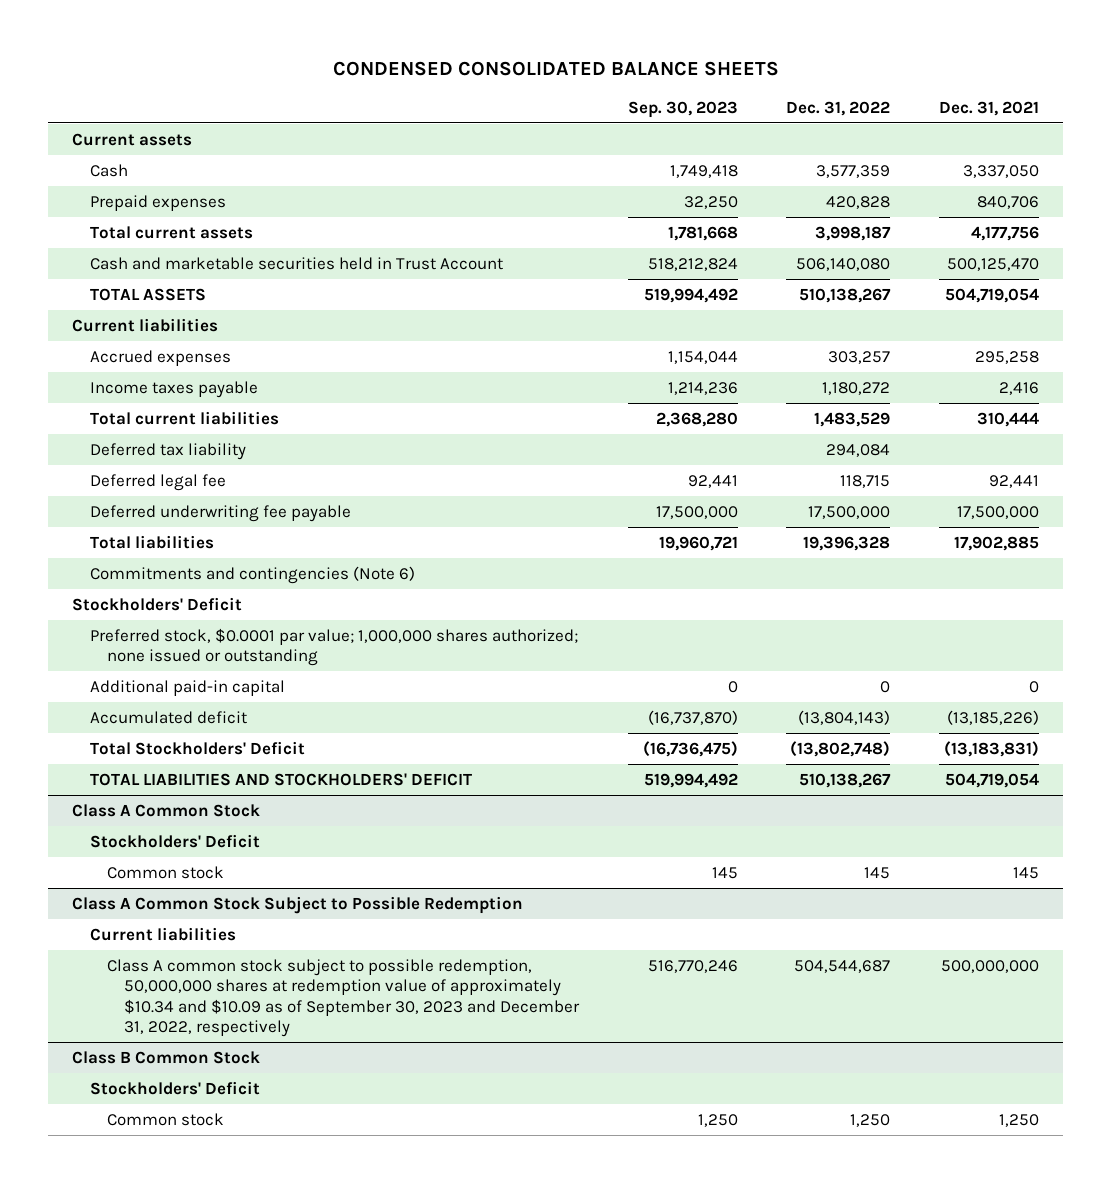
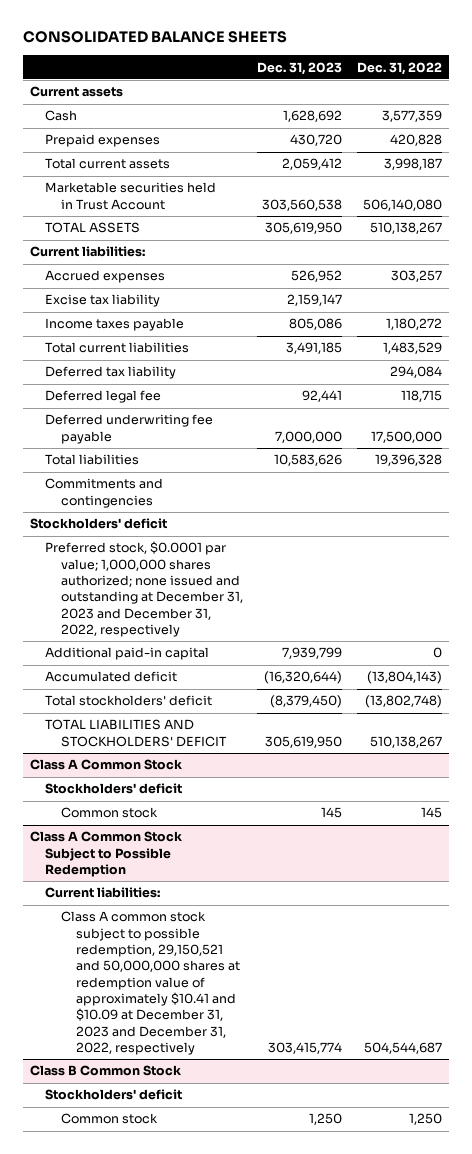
- CONDENSED CONSOLIDATED BALANCE SHEETS
+ CONSOLIDATED BALANCE SHEETS
- | Sep. 30, 2023 | Dec. 31, 2022 | Dec. 31, 2021
+ | Dec. 31, 2023 | Dec. 31, 2022
- Cash and marketable securities held in Trust Account | 518,212,824 | 506,140,080 | 500,125,470
+ Marketable securities held in Trust Account | 303,560,538 | 506,140,080
- Current liabilities
+ Current liabilities:
+ Excise tax liability | 2,159,147 |
- Commitments and contingencies (Note 6)
- Stockholders' Deficit
- Preferred stock, $0.0001 par value; 1,000,000 shares authorized; none issued or outstanding
+ Commitments and contingencies
+ Stockholders' deficit
+ Preferred stock, $0.0001 par value; 1,000,000 shares authorized; none issued and outstanding at December 31, 2023 and December 31, 2022, respectively
- Total Stockholders' Deficit | (16,736,475) | (13,802,748) | (13,183,831)
+ Total stockholders' deficit | (8,379,450) | (13,802,748)
@ Class A Common Stock
- Stockholders' Deficit
+ Stockholders' deficit
@ Class A Common Stock Subject to Possible Redemption
- Current liabilities
- Class A common stock subject to possible redemption, 50,000,000 shares at redemption value of approximately $10.34 and $10.09 as of September 30, 2023 and December 31, 2022, respectively | 516,770,246 | 504,544,687 | 500,000,000
+ Current liabilities:
+ Class A common stock subject to possible redemption, 29,150,521 and 50,000,000 shares at redemption value of approximately $10.41 and $10.09 at December 31, 2023 and December 31, 2022, respectively | 303,415,774 | 504,544,687
@ Class B Common Stock
- Stockholders' Deficit
+ Stockholders' deficit

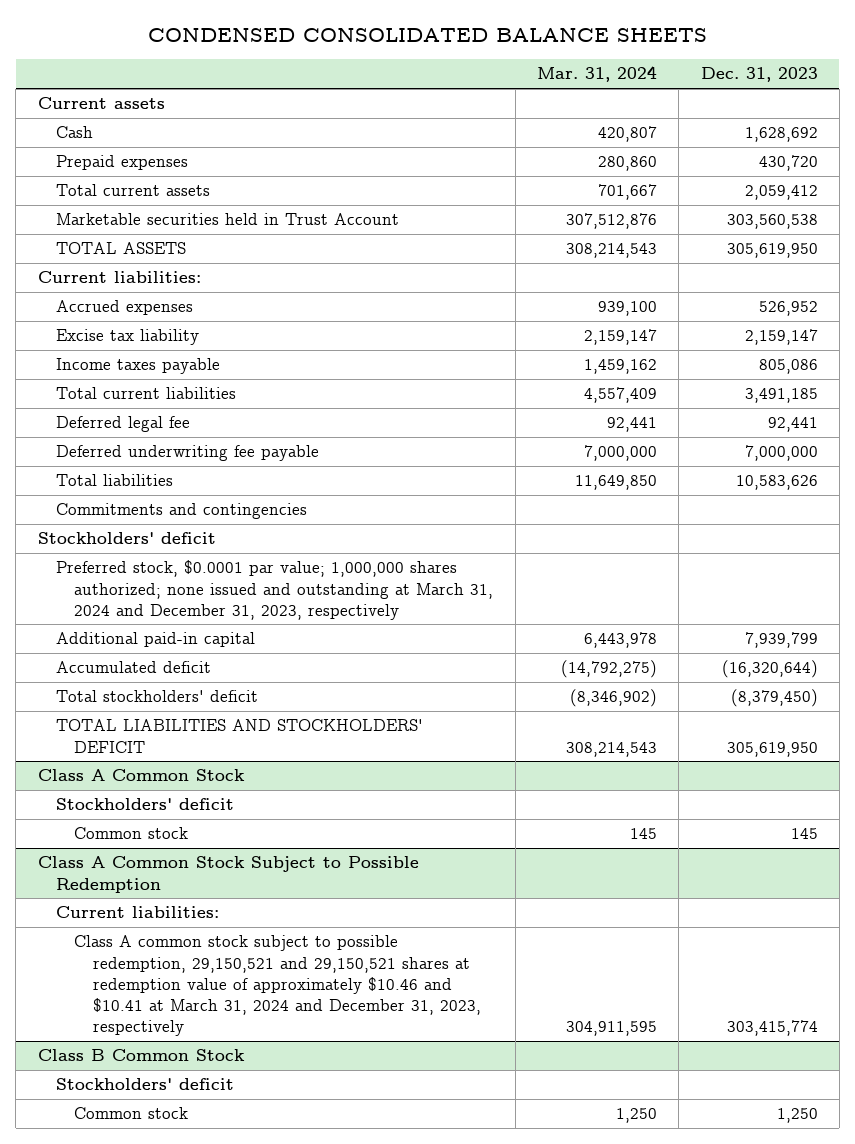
- CONSOLIDATED BALANCE SHEETS
+ CONDENSED CONSOLIDATED BALANCE SHEETS
- | Dec. 31, 2023 | Dec. 31, 2022
+ | Mar. 31, 2024 | Dec. 31, 2023
- Deferred tax liability | | 294,084
- Preferred stock, $0.0001 par value; 1,000,000 shares authorized; none issued and outstanding at December 31, 2023 and December 31, 2022, respectively
+ Preferred stock, $0.0001 par value; 1,000,000 shares authorized; none issued and outstanding at March 31, 2024 and December 31, 2023, respectively
@ Class A Common Stock Subject to Possible Redemption
- Class A common stock subject to possible redemption, 29,150,521 and 50,000,000 shares at redemption value of approximately $10.41 and $10.09 at December 31, 2023 and December 31, 2022, respectively | 303,415,774 | 504,544,687
+ Class A common stock subject to possible redemption, 29,150,521 and 29,150,521 shares at redemption value of approximately $10.46 and $10.41 at March 31, 2024 and December 31, 2023, respectively | 304,911,595 | 303,415,774

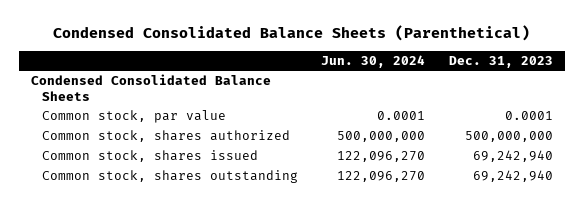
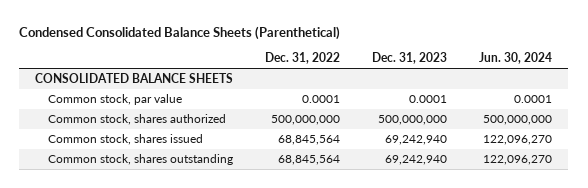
- | Jun. 30, 2024 | Dec. 31, 2023
+ | Dec. 31, 2022 | Dec. 31, 2023 | Jun. 30, 2024
- Condensed Consolidated Balance Sheets
+ CONSOLIDATED BALANCE SHEETS

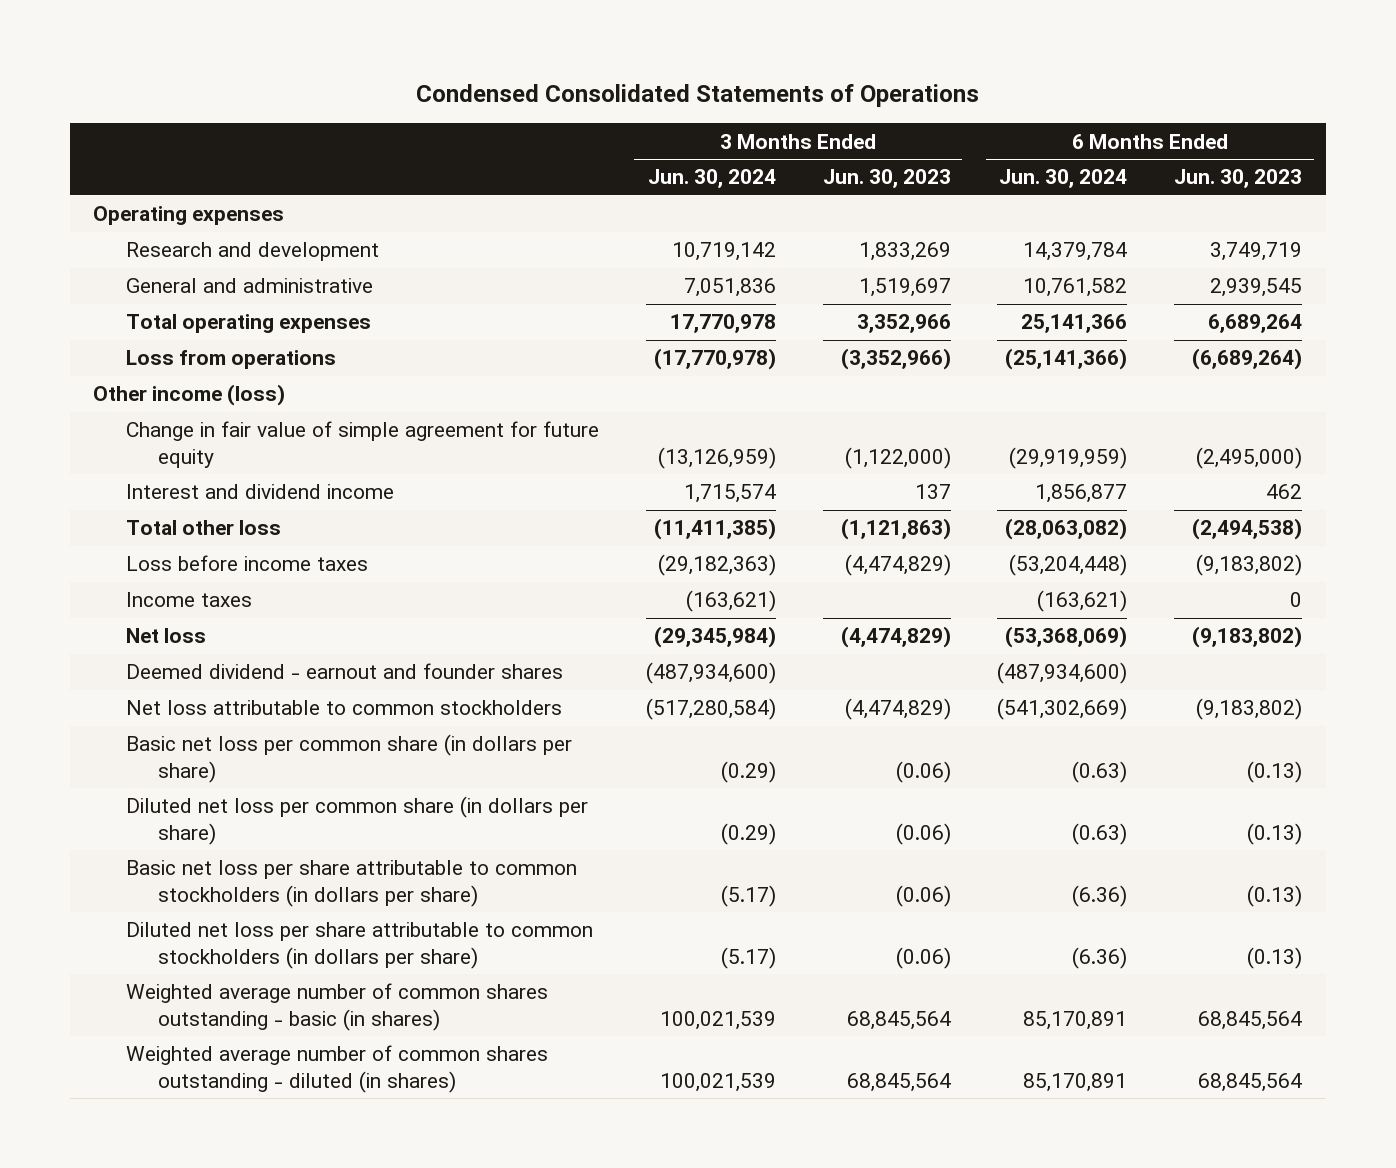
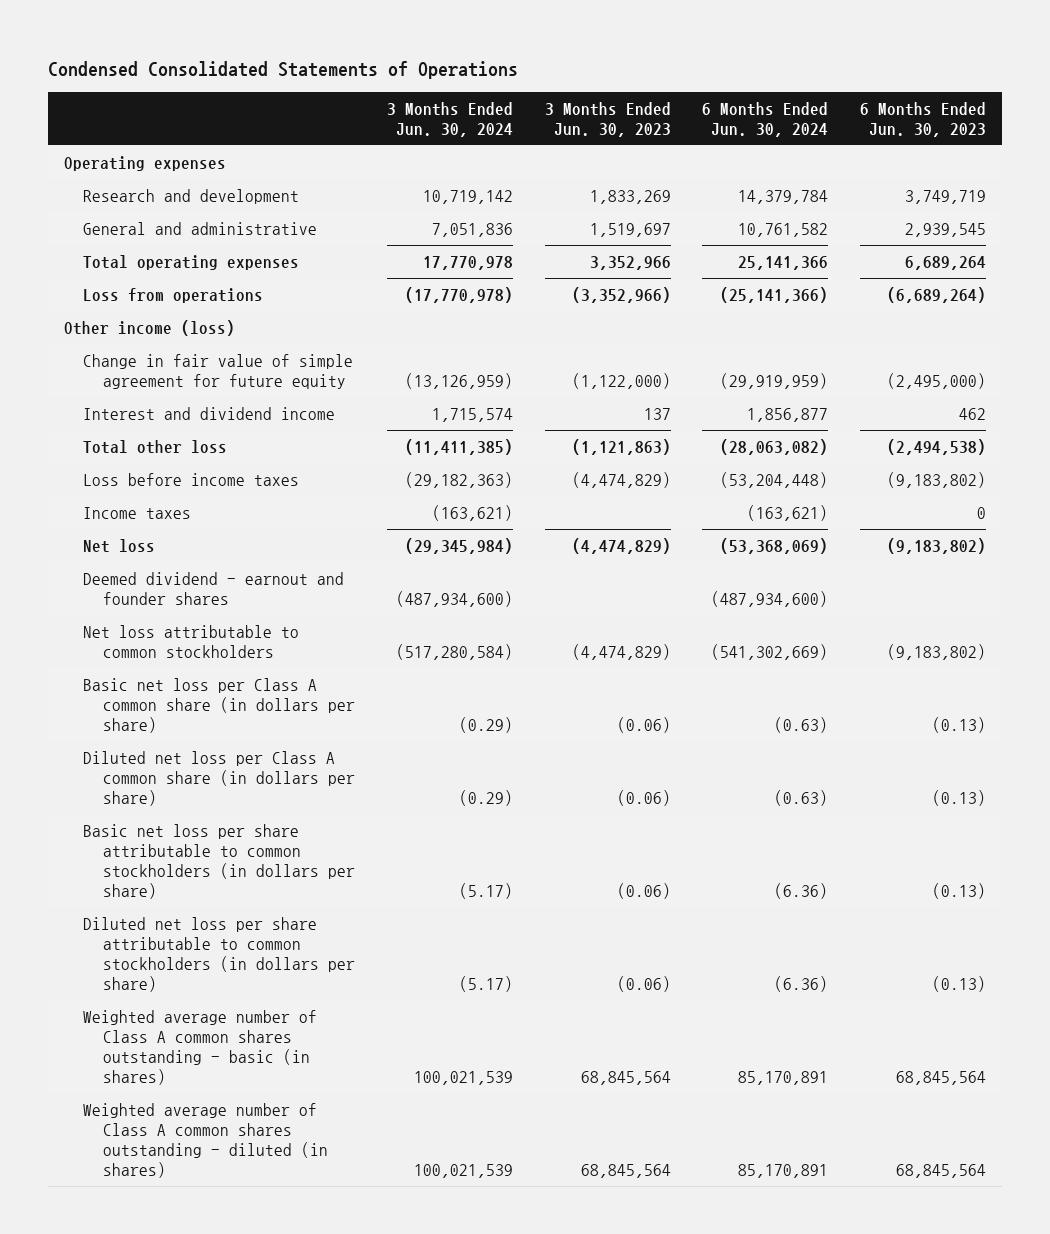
- Basic net loss per common share (in dollars per share) | (0.29) | (0.06) | (0.63) | (0.13)
- Diluted net loss per common share (in dollars per share) | (0.29) | (0.06) | (0.63) | (0.13)
+ Basic net loss per Class A common share (in dollars per share) | (0.29) | (0.06) | (0.63) | (0.13)
+ Diluted net loss per Class A common share (in dollars per share) | (0.29) | (0.06) | (0.63) | (0.13)
- Weighted average number of common shares outstanding - basic (in shares) | 100,021,539 | 68,845,564 | 85,170,891 | 68,845,564
- Weighted average number of common shares outstanding - diluted (in shares) | 100,021,539 | 68,845,564 | 85,170,891 | 68,845,564
+ Weighted average number of Class A common shares outstanding - basic (in shares) | 100,021,539 | 68,845,564 | 85,170,891 | 68,845,564
+ Weighted average number of Class A common shares outstanding - diluted (in shares) | 100,021,539 | 68,845,564 | 85,170,891 | 68,845,564

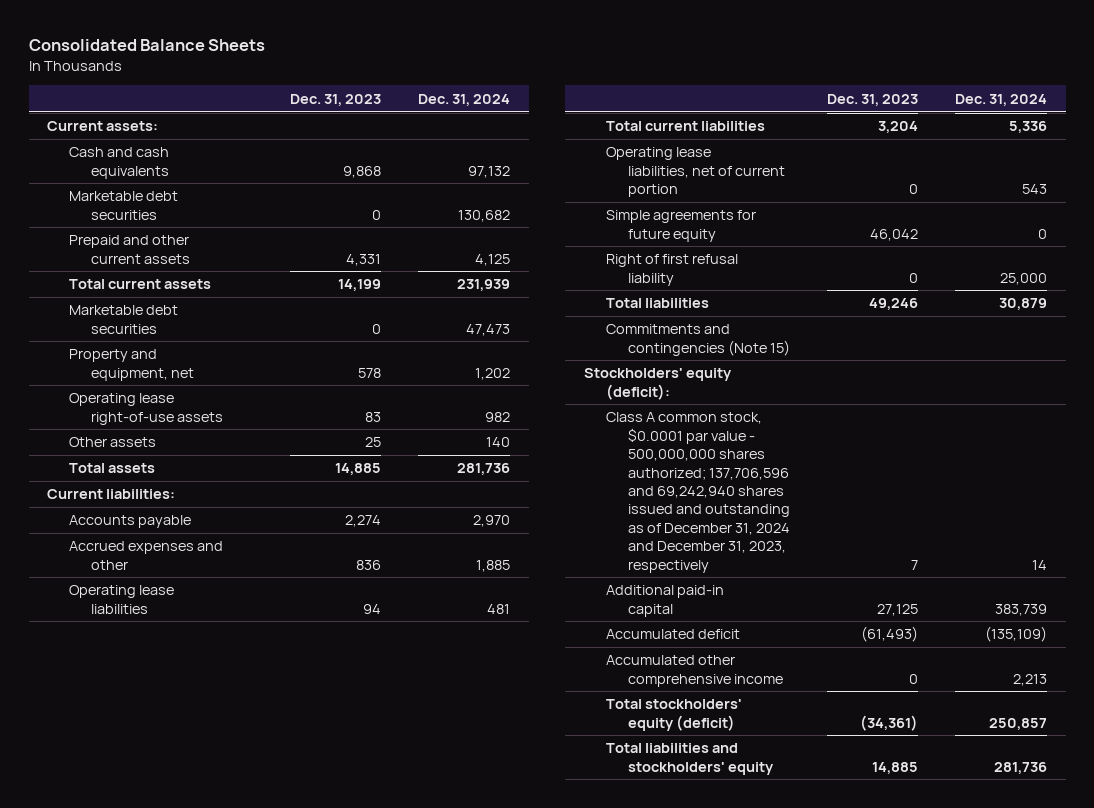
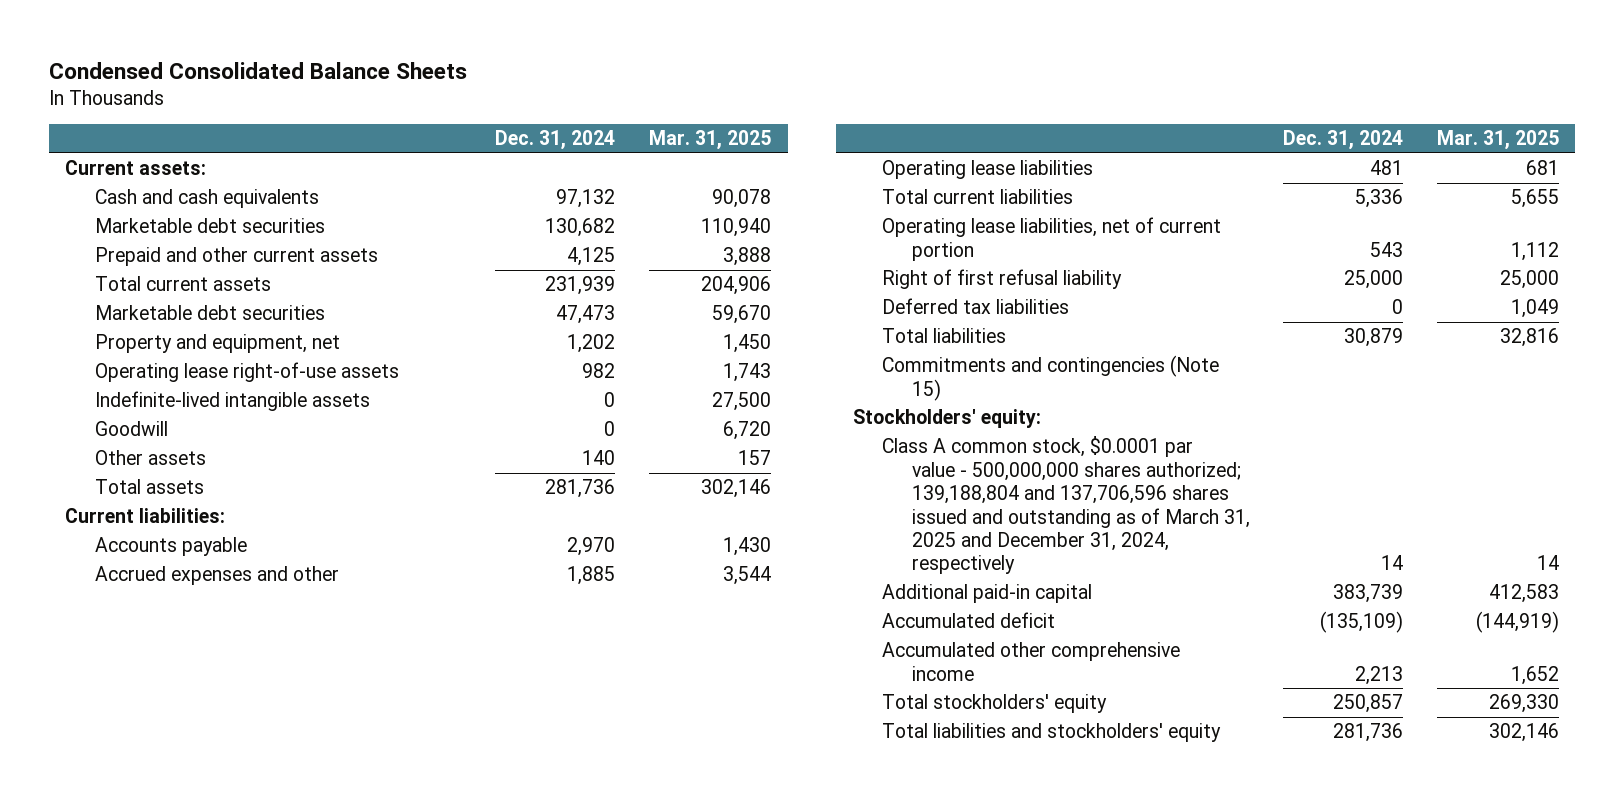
- Consolidated Balance Sheets
+ Condensed Consolidated Balance Sheets
- | Dec. 31, 2023 | Dec. 31, 2024
+ | Dec. 31, 2024 | Mar. 31, 2025
+ Indefinite-lived intangible assets | 0 | 27,500
+ Goodwill | 0 | 6,720
- Simple agreements for future equity | 46,042 | 0
+ Deferred tax liabilities | 0 | 1,049
- Stockholders' equity (deficit):
- Class A common stock, $0.0001 par value - 500,000,000 shares authorized; 137,706,596 and 69,242,940 shares issued and outstanding as of December 31, 2024 and December 31, 2023, respectively | 7 | 14
+ Stockholders' equity:
+ Class A common stock, $0.0001 par value - 500,000,000 shares authorized; 139,188,804 and 137,706,596 shares issued and outstanding as of March 31, 2025 and December 31, 2024, respectively | 14 | 14
- Total stockholders' equity (deficit) | (34,361) | 250,857
+ Total stockholders' equity | 250,857 | 269,330

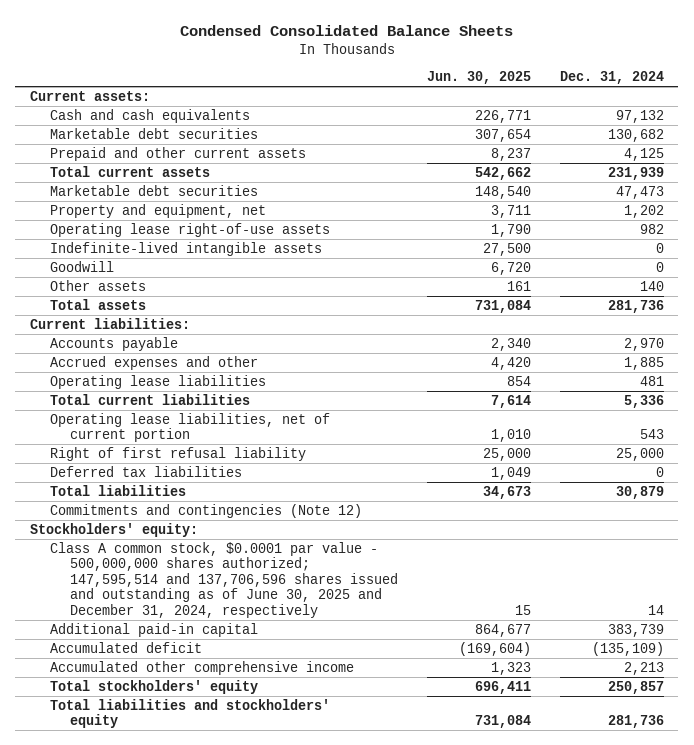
- | Dec. 31, 2024 | Mar. 31, 2025
+ | Jun. 30, 2025 | Dec. 31, 2024
- Commitments and contingencies (Note 15)
+ Commitments and contingencies (Note 12)
- Class A common stock, $0.0001 par value - 500,000,000 shares authorized; 139,188,804 and 137,706,596 shares issued and outstanding as of March 31, 2025 and December 31, 2024, respectively | 14 | 14
+ Class A common stock, $0.0001 par value - 500,000,000 shares authorized; 147,595,514 and 137,706,596 shares issued and outstanding as of June 30, 2025 and December 31, 2024, respectively | 15 | 14

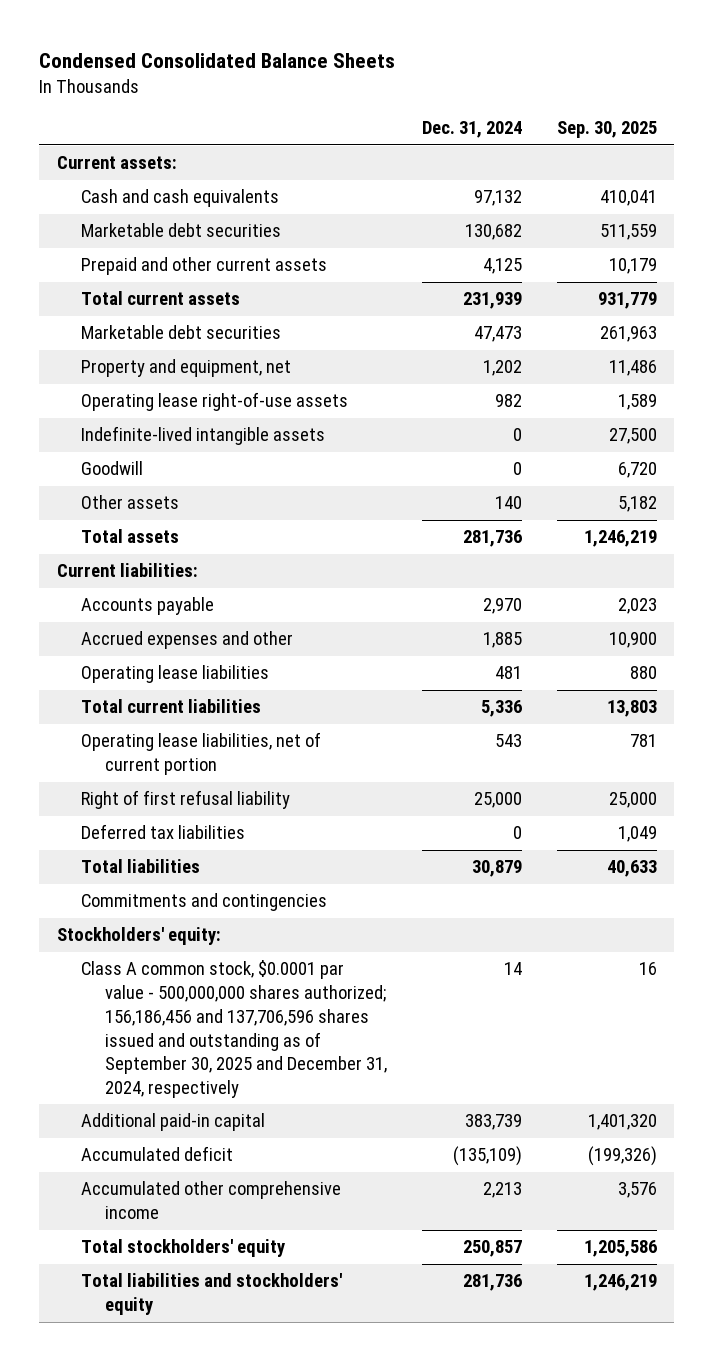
- | Jun. 30, 2025 | Dec. 31, 2024
+ | Dec. 31, 2024 | Sep. 30, 2025
- Commitments and contingencies (Note 12)
+ Commitments and contingencies
- Class A common stock, $0.0001 par value - 500,000,000 shares authorized; 147,595,514 and 137,706,596 shares issued and outstanding as of June 30, 2025 and December 31, 2024, respectively | 15 | 14
+ Class A common stock, $0.0001 par value - 500,000,000 shares authorized; 156,186,456 and 137,706,596 shares issued and outstanding as of September 30, 2025 and December 31, 2024, respectively | 14 | 16

